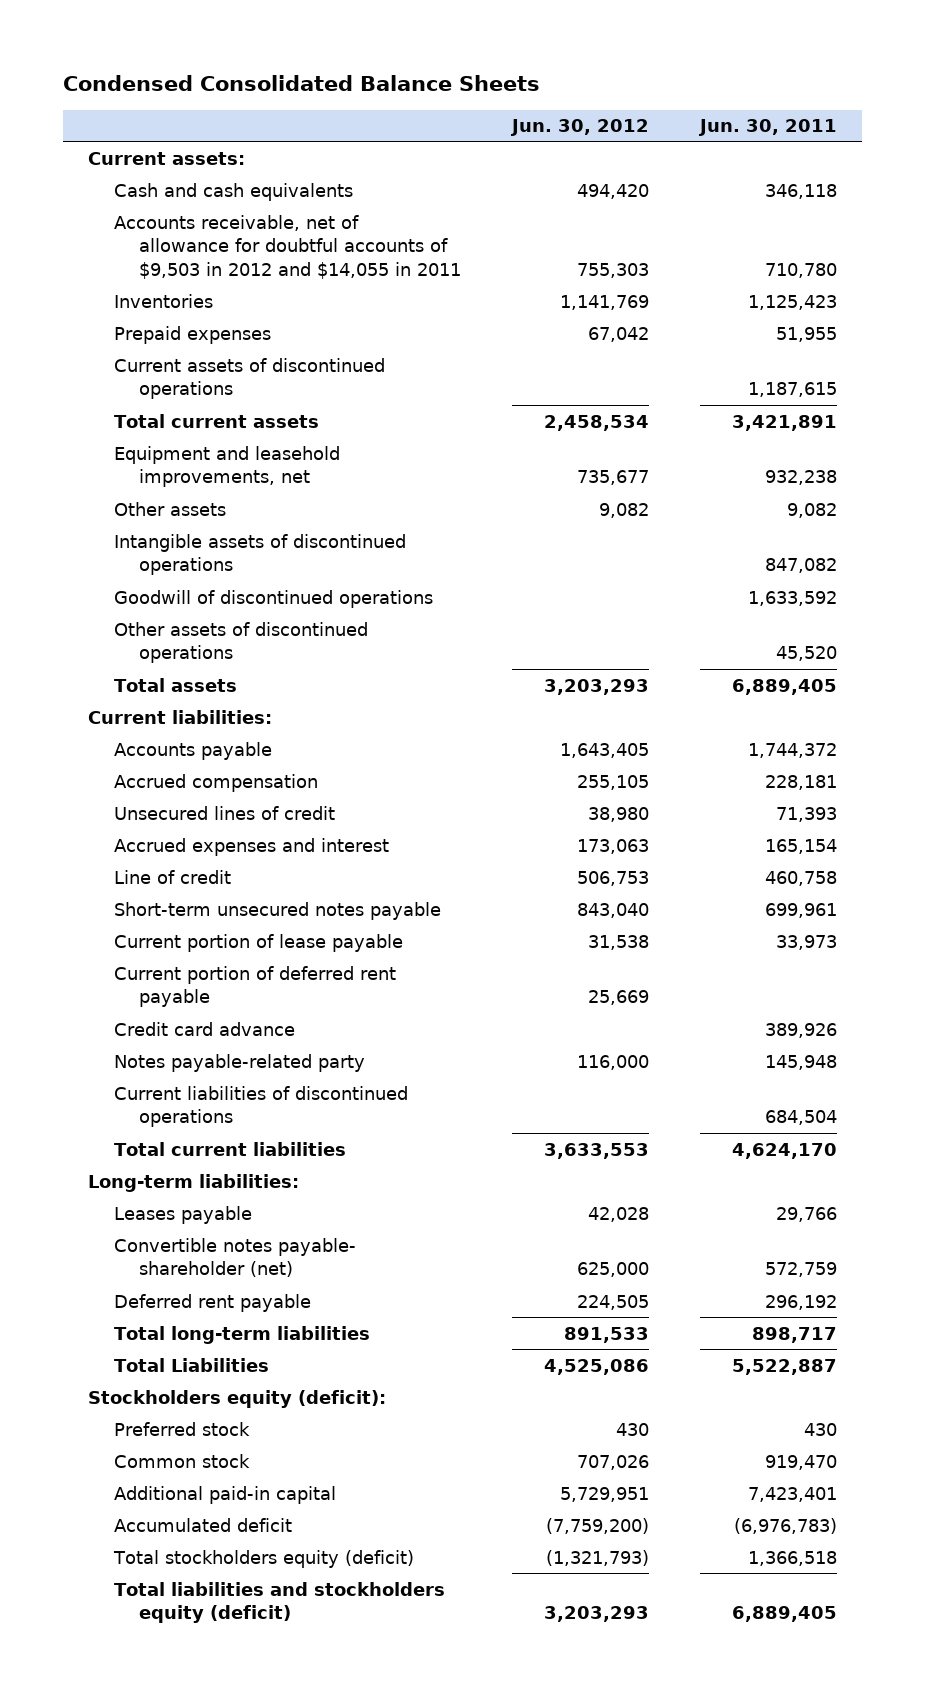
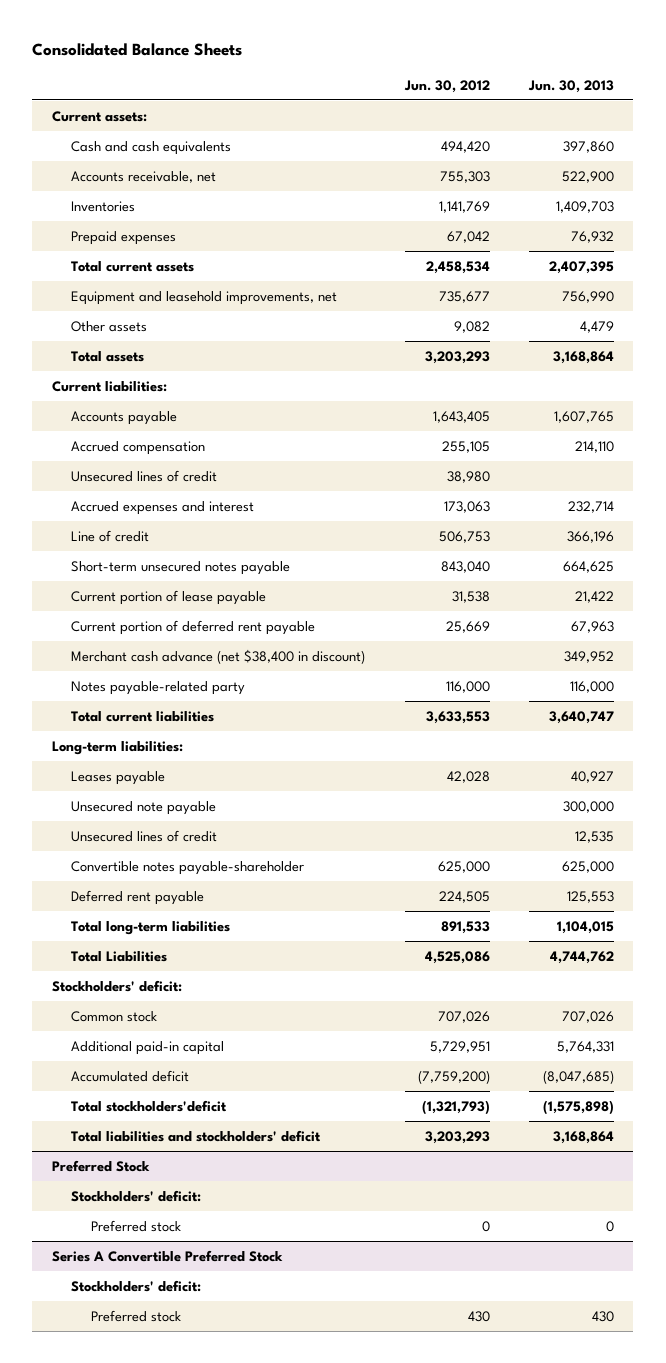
- Condensed Consolidated Balance Sheets
+ Consolidated Balance Sheets
- | Jun. 30, 2012 | Jun. 30, 2011
+ | Jun. 30, 2012 | Jun. 30, 2013
- Accounts receivable, net of allowance for doubtful accounts of $9,503 in 2012 and $14,055 in 2011 | 755,303 | 710,780
+ Accounts receivable, net | 755,303 | 522,900
- Current assets of discontinued operations | | 1,187,615
- Intangible assets of discontinued operations | | 847,082
- Goodwill of discontinued operations | | 1,633,592
- Other assets of discontinued operations | | 45,520
- Credit card advance | | 389,926
+ Merchant cash advance (net $38,400 in discount) | | 349,952
- Current liabilities of discontinued operations | | 684,504
- Convertible notes payable- shareholder (net) | 625,000 | 572,759
+ Unsecured note payable | | 300,000
+ Unsecured lines of credit | | 12,535
+ Convertible notes payable-shareholder | 625,000 | 625,000
- Stockholders equity (deficit):
- Preferred stock | 430 | 430
+ Stockholders' deficit:
- Total stockholders equity (deficit) | (1,321,793) | 1,366,518
- Total liabilities and stockholders equity (deficit) | 3,203,293 | 6,889,405
+ Total stockholders'deficit | (1,321,793) | (1,575,898)
+ Total liabilities and stockholders' deficit | 3,203,293 | 3,168,864
+ Preferred Stock
+ Stockholders' deficit:
+ Preferred stock | 0 | 0
+ Series A Convertible Preferred Stock
+ Stockholders' deficit:
+ Preferred stock | 430 | 430

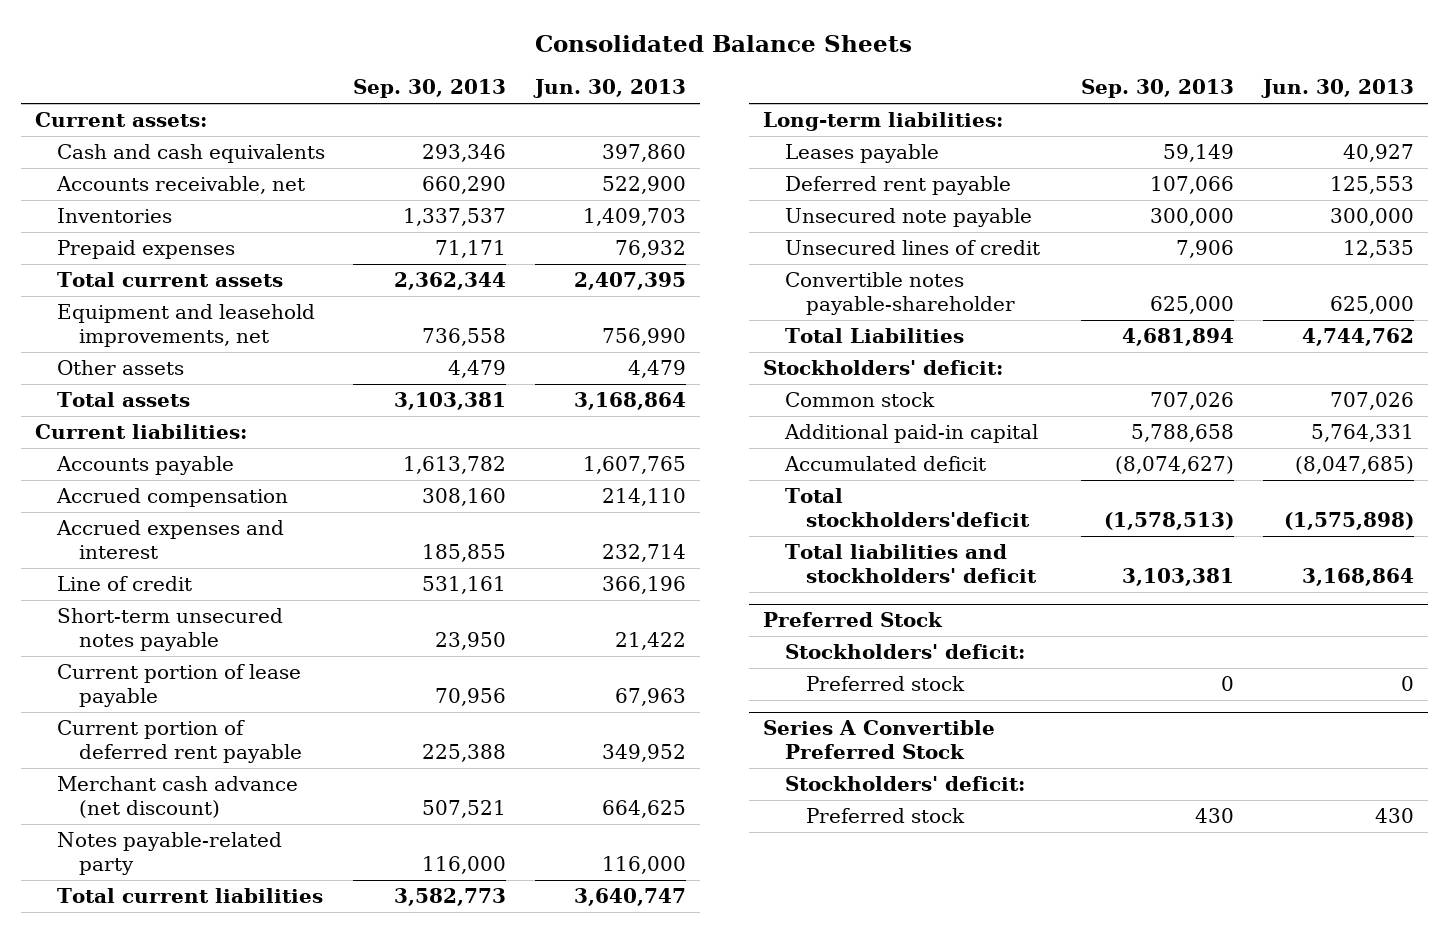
- | Jun. 30, 2012 | Jun. 30, 2013
+ | Sep. 30, 2013 | Jun. 30, 2013
- Unsecured lines of credit | 38,980 |
- Short-term unsecured notes payable | 843,040 | 664,625
- Current portion of lease payable | 31,538 | 21,422
- Current portion of deferred rent payable | 25,669 | 67,963
- Merchant cash advance (net $38,400 in discount) | | 349,952
+ Short-term unsecured notes payable | 23,950 | 21,422
+ Current portion of lease payable | 70,956 | 67,963
+ Current portion of deferred rent payable | 225,388 | 349,952
+ Merchant cash advance (net discount) | 507,521 | 664,625
moved up: Deferred rent payable | 107,066 | 125,553
- Total long-term liabilities | 891,533 | 1,104,015

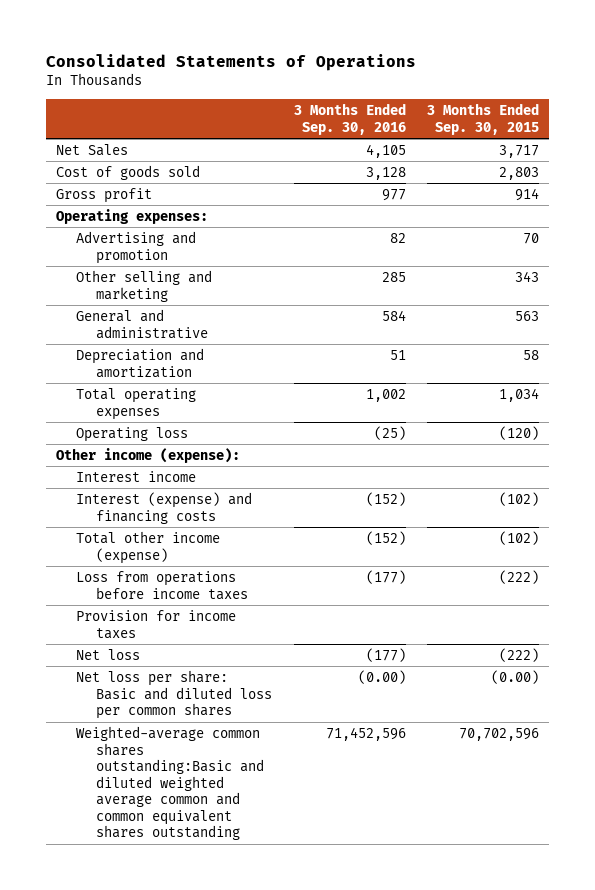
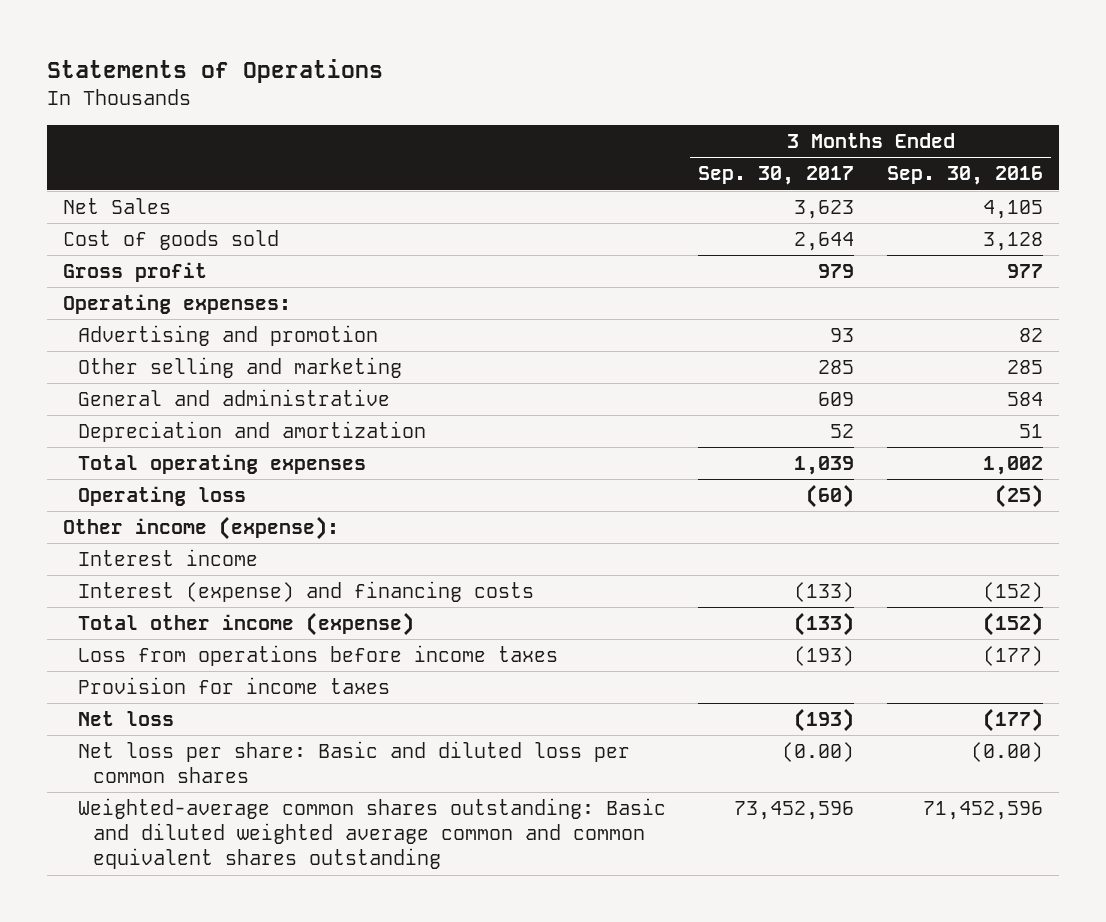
- Consolidated Statements of Operations
+ Statements of Operations
- | 3 Months Ended Sep. 30, 2016 | 3 Months Ended Sep. 30, 2015
+ | 3 Months Ended Sep. 30, 2017 | 3 Months Ended Sep. 30, 2016
- Weighted-average common shares outstanding:Basic and diluted weighted average common and common equivalent shares outstanding | 71,452,596 | 70,702,596
+ Weighted-average common shares outstanding: Basic and diluted weighted average common and common equivalent shares outstanding | 73,452,596 | 71,452,596

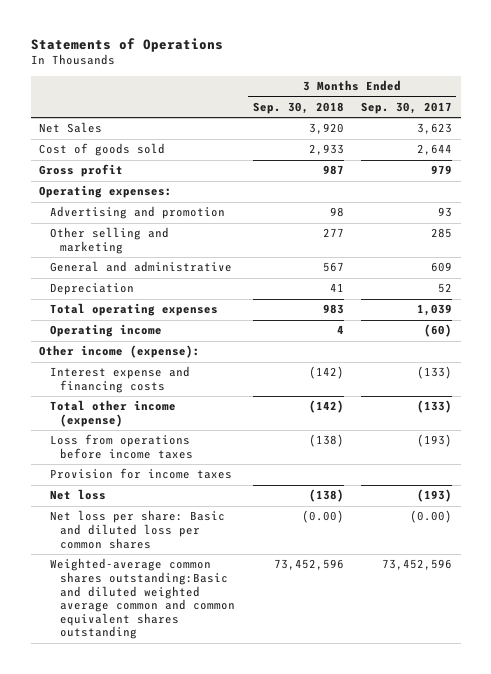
- | 3 Months Ended Sep. 30, 2017 | 3 Months Ended Sep. 30, 2016
+ | 3 Months Ended Sep. 30, 2018 | 3 Months Ended Sep. 30, 2017
- Depreciation and amortization | 52 | 51
+ Depreciation | 41 | 52
- Operating loss | (60) | (25)
+ Operating income | 4 | (60)
- Interest income
- Interest (expense) and financing costs | (133) | (152)
+ Interest expense and financing costs | (142) | (133)
- Weighted-average common shares outstanding: Basic and diluted weighted average common and common equivalent shares outstanding | 73,452,596 | 71,452,596
+ Weighted-average common shares outstanding:Basic and diluted weighted average common and common equivalent shares outstanding | 73,452,596 | 73,452,596

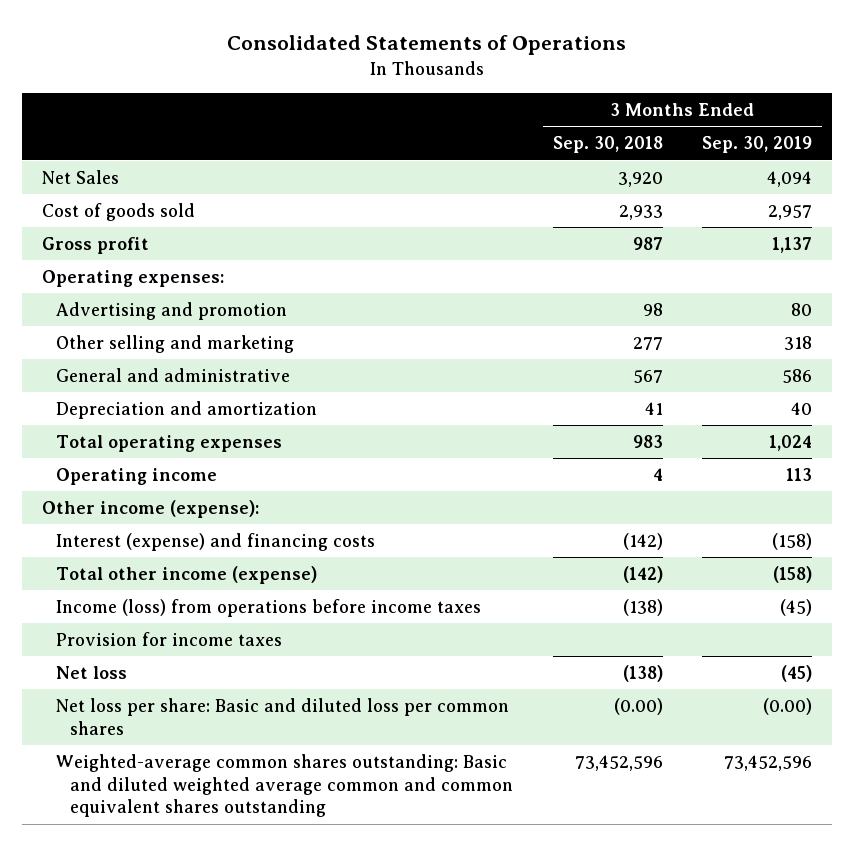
- Statements of Operations
+ Consolidated Statements of Operations
- | 3 Months Ended Sep. 30, 2018 | 3 Months Ended Sep. 30, 2017
+ | 3 Months Ended Sep. 30, 2018 | 3 Months Ended Sep. 30, 2019
- Depreciation | 41 | 52
+ Depreciation and amortization | 41 | 40
- Interest expense and financing costs | (142) | (133)
+ Interest (expense) and financing costs | (142) | (158)
- Loss from operations before income taxes | (138) | (193)
+ Income (loss) from operations before income taxes | (138) | (45)
- Weighted-average common shares outstanding:Basic and diluted weighted average common and common equivalent shares outstanding | 73,452,596 | 73,452,596
+ Weighted-average common shares outstanding: Basic and diluted weighted average common and common equivalent shares outstanding | 73,452,596 | 73,452,596

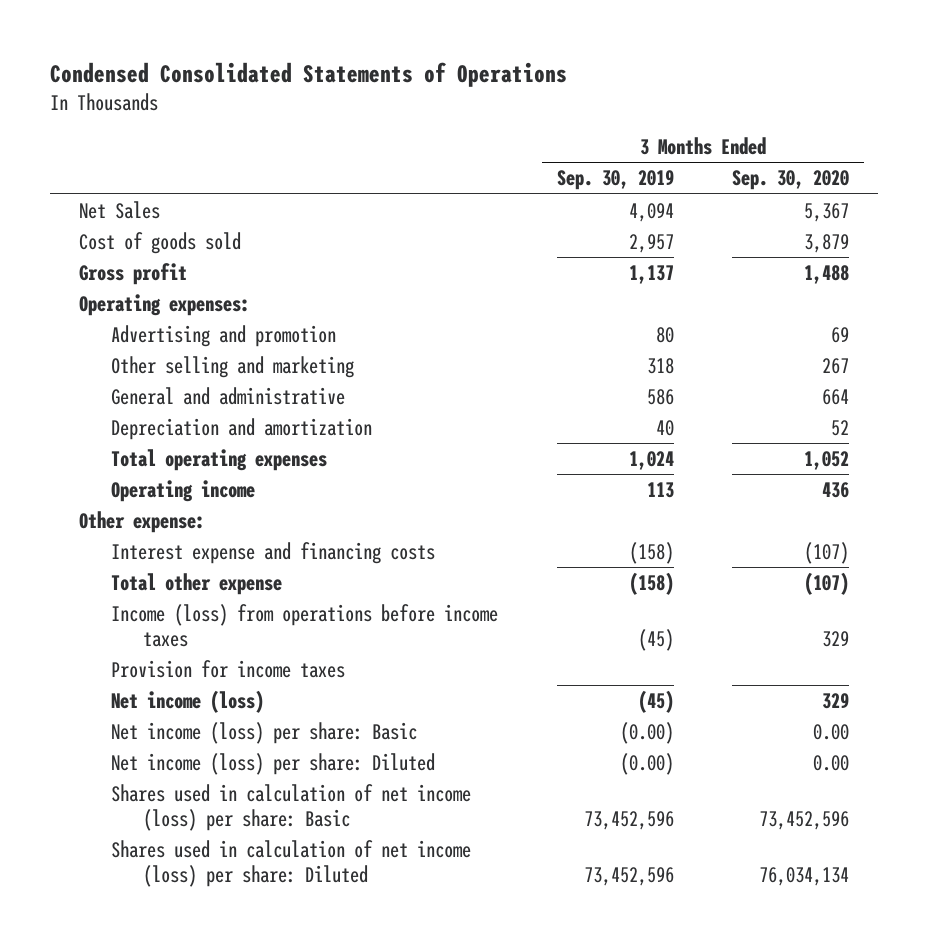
- Consolidated Statements of Operations
+ Condensed Consolidated Statements of Operations
- | 3 Months Ended Sep. 30, 2018 | 3 Months Ended Sep. 30, 2019
+ | 3 Months Ended Sep. 30, 2019 | 3 Months Ended Sep. 30, 2020
- Other income (expense):
- Interest (expense) and financing costs | (142) | (158)
- Total other income (expense) | (142) | (158)
+ Other expense:
+ Interest expense and financing costs | (158) | (107)
+ Total other expense | (158) | (107)
- Net loss | (138) | (45)
- Net loss per share: Basic and diluted loss per common shares | (0.00) | (0.00)
- Weighted-average common shares outstanding: Basic and diluted weighted average common and common equivalent shares outstanding | 73,452,596 | 73,452,596
+ Net income (loss) | (45) | 329
+ Net income (loss) per share: Basic | (0.00) | 0.00
+ Net income (loss) per share: Diluted | (0.00) | 0.00
+ Shares used in calculation of net income (loss) per share: Basic | 73,452,596 | 73,452,596
+ Shares used in calculation of net income (loss) per share: Diluted | 73,452,596 | 76,034,134

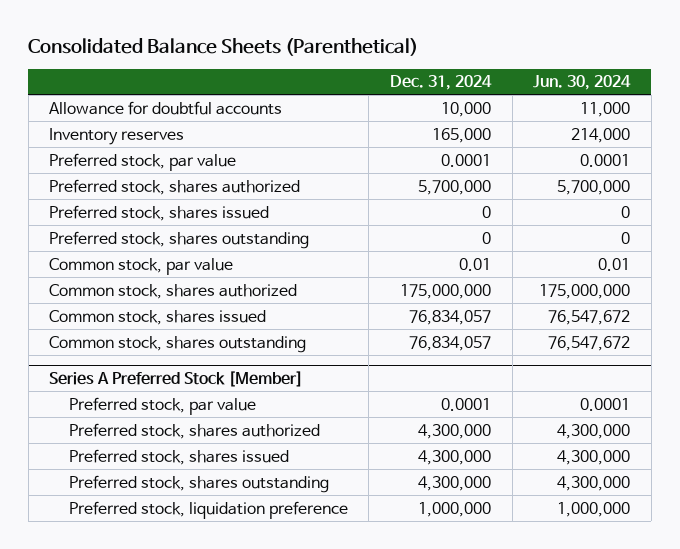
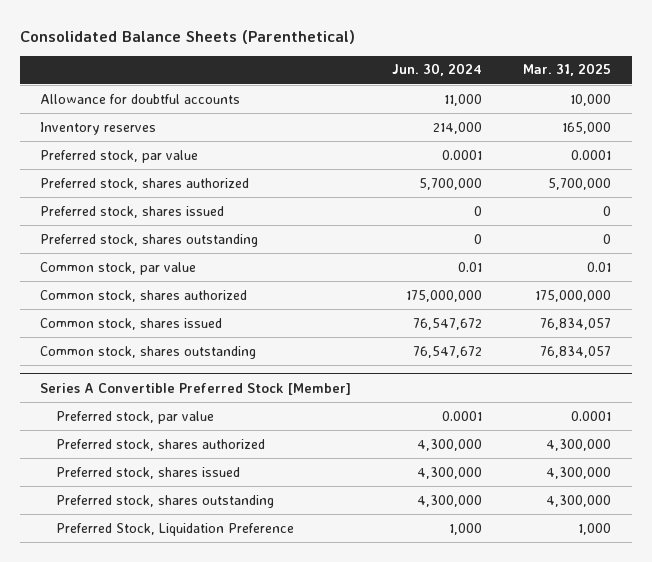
- | Dec. 31, 2024 | Jun. 30, 2024
+ | Jun. 30, 2024 | Mar. 31, 2025
- Series A Preferred Stock [Member]
+ Series A Convertible Preferred Stock [Member]
- Preferred stock, liquidation preference | 1,000,000 | 1,000,000
+ Preferred Stock, Liquidation Preference | 1,000 | 1,000

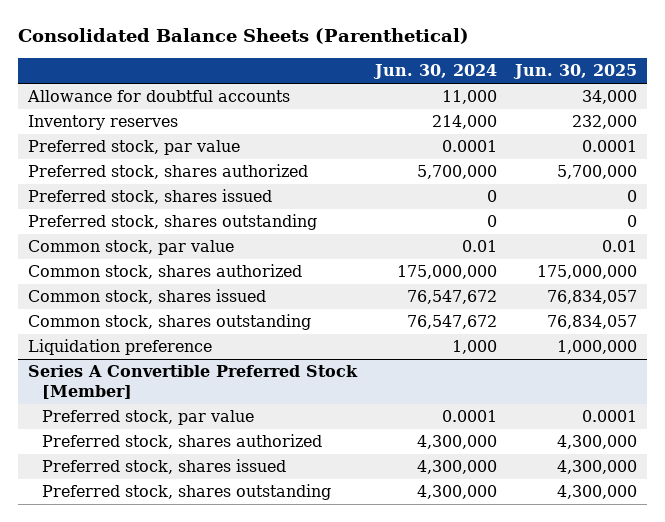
- | Jun. 30, 2024 | Mar. 31, 2025
+ | Jun. 30, 2024 | Jun. 30, 2025
+ Liquidation preference | 1,000 | 1,000,000
@ Series A Convertible Preferred Stock [Member]
- Preferred Stock, Liquidation Preference | 1,000 | 1,000

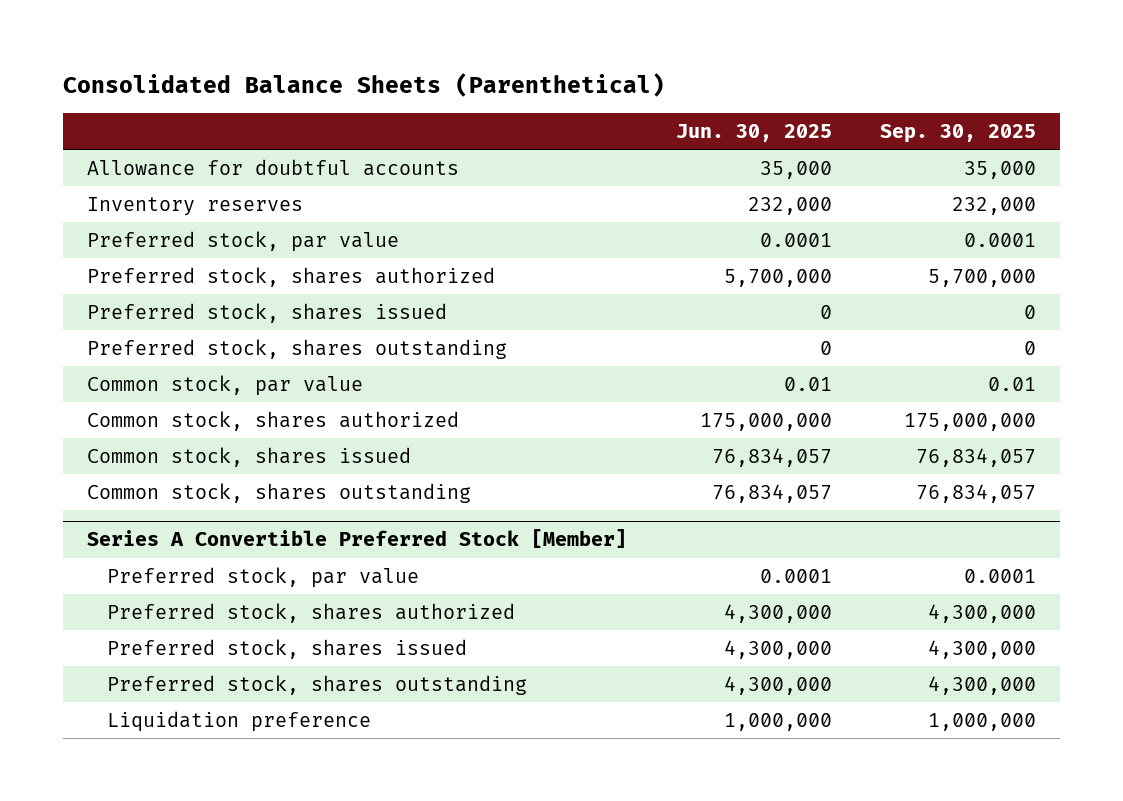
- | Jun. 30, 2024 | Jun. 30, 2025
+ | Jun. 30, 2025 | Sep. 30, 2025
- Allowance for doubtful accounts | 11,000 | 34,000
+ Allowance for doubtful accounts | 35,000 | 35,000
- Liquidation preference | 1,000 | 1,000,000
@ Series A Convertible Preferred Stock [Member]
+ Liquidation preference | 1,000,000 | 1,000,000

